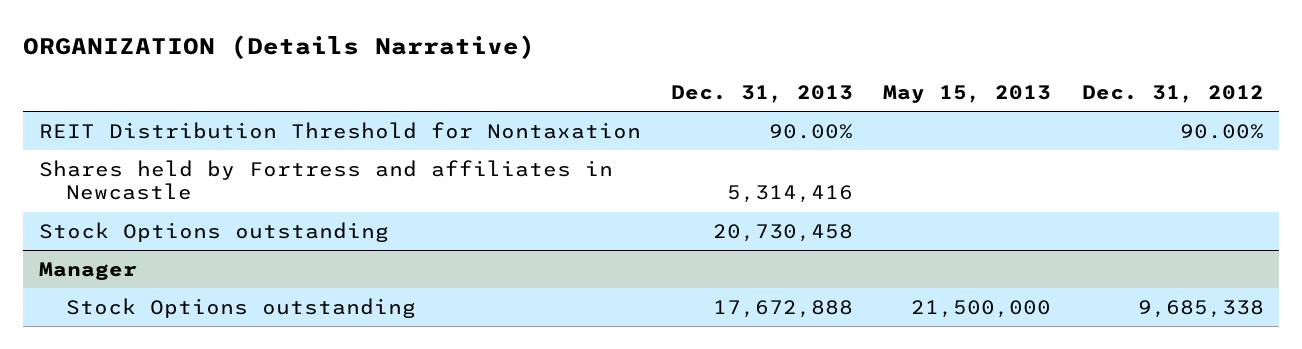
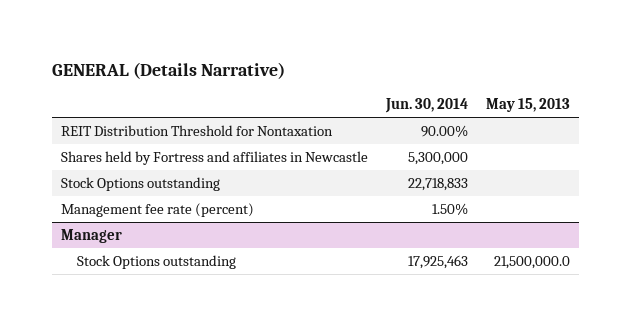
- ORGANIZATION (Details Narrative)
+ GENERAL (Details Narrative)
- | Dec. 31, 2013 | May 15, 2013 | Dec. 31, 2012
+ | Jun. 30, 2014 | May 15, 2013
+ Management fee rate (percent) | 1.50% |
@ Manager
- Stock Options outstanding | 17,672,888 | 21,500,000 | 9,685,338
+ Stock Options outstanding | 17,925,463 | 21,500,000.0

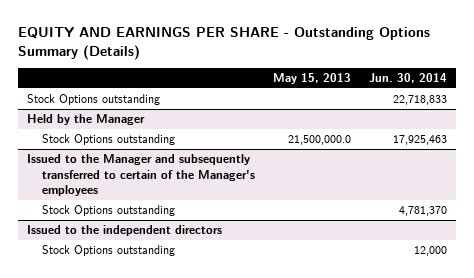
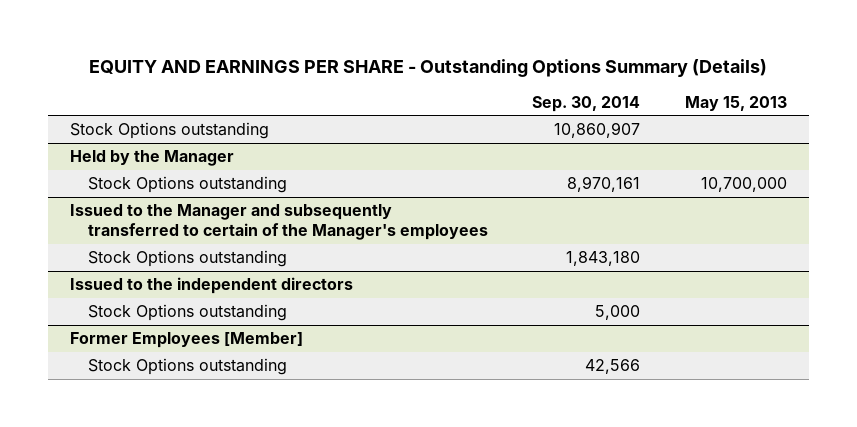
- | May 15, 2013 | Jun. 30, 2014
+ | Sep. 30, 2014 | May 15, 2013
@ Held by the Manager
- Stock Options outstanding | 21,500,000.0 | 17,925,463
+ Stock Options outstanding | 8,970,161 | 10,700,000
+ Former Employees [Member]
+ Stock Options outstanding | 42,566 |

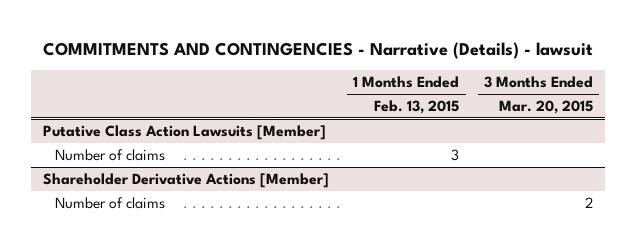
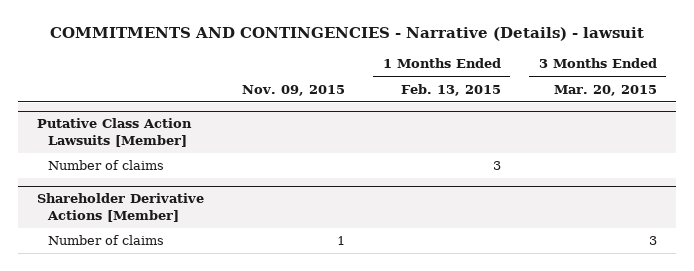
- | 1 Months Ended Feb. 13, 2015 | 3 Months Ended Mar. 20, 2015
+ | Nov. 09, 2015 | 1 Months Ended Feb. 13, 2015 | 3 Months Ended Mar. 20, 2015
@ Shareholder Derivative Actions [Member]
- Number of claims | | 2
+ Number of claims | 1 | | 3

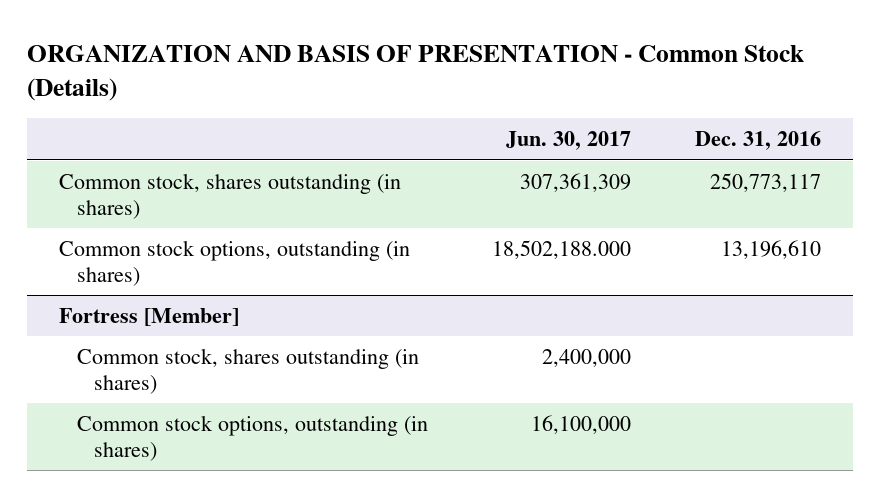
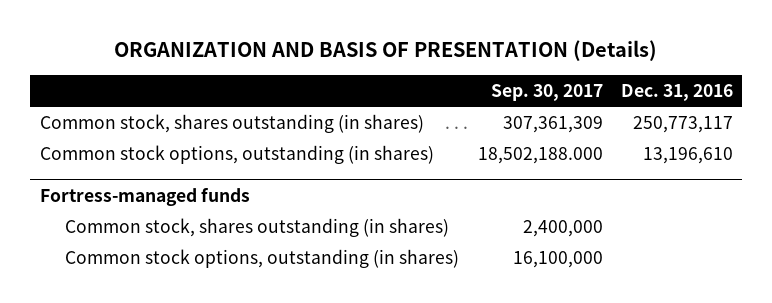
- ORGANIZATION AND BASIS OF PRESENTATION - Common Stock (Details)
+ ORGANIZATION AND BASIS OF PRESENTATION (Details)
- | Jun. 30, 2017 | Dec. 31, 2016
+ | Sep. 30, 2017 | Dec. 31, 2016
- Fortress [Member]
+ Fortress-managed funds

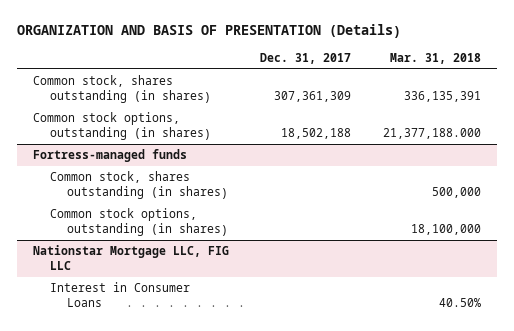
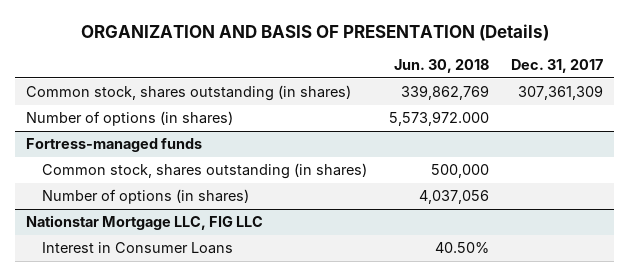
- | Dec. 31, 2017 | Mar. 31, 2018
+ | Jun. 30, 2018 | Dec. 31, 2017
- Common stock options, outstanding (in shares) | 18,502,188 | 21,377,188.000
+ Number of options (in shares) | 5,573,972.000 |
@ Fortress-managed funds
- Common stock options, outstanding (in shares) | | 18,100,000
+ Number of options (in shares) | 4,037,056 |

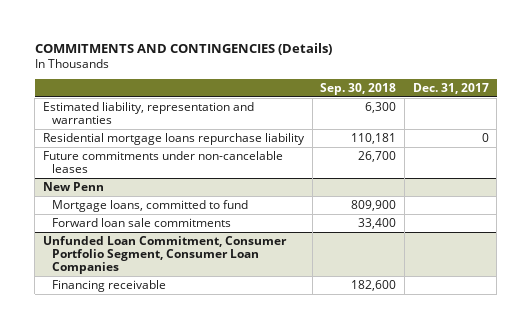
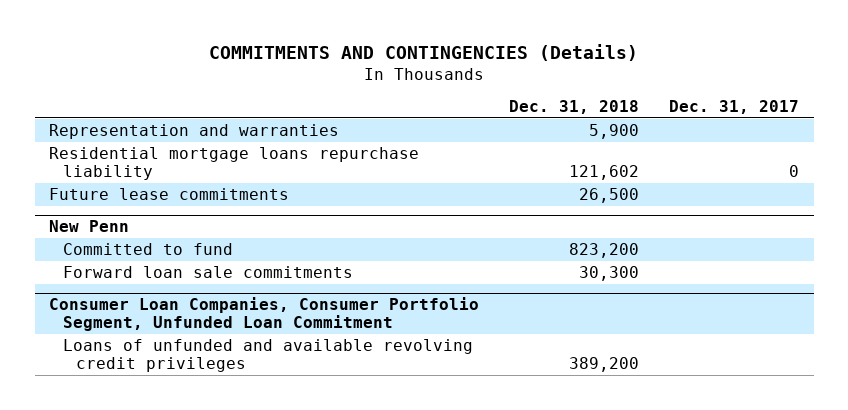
- | Sep. 30, 2018 | Dec. 31, 2017
+ | Dec. 31, 2018 | Dec. 31, 2017
- Estimated liability, representation and warranties | 6,300 |
+ Representation and warranties | 5,900 |
- Future commitments under non-cancelable leases | 26,700 |
+ Future lease commitments | 26,500 |
@ New Penn
- Mortgage loans, committed to fund | 809,900 |
+ Committed to fund | 823,200 |
- Unfunded Loan Commitment, Consumer Portfolio Segment, Consumer Loan Companies
- Financing receivable | 182,600 |
+ Consumer Loan Companies, Consumer Portfolio Segment, Unfunded Loan Commitment
+ Loans of unfunded and available revolving credit privileges | 389,200 |

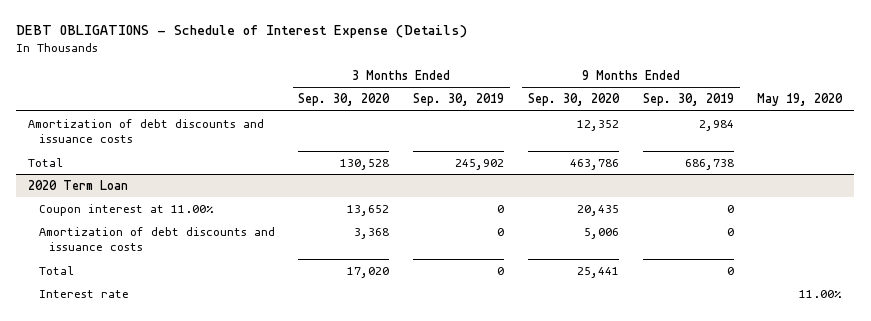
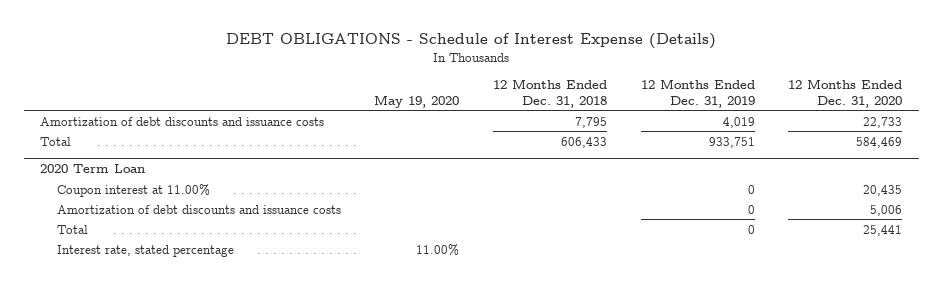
- | 3 Months Ended Sep. 30, 2020 | 3 Months Ended Sep. 30, 2019 | 9 Months Ended Sep. 30, 2020 | 9 Months Ended Sep. 30, 2019 | May 19, 2020
+ | May 19, 2020 | 12 Months Ended Dec. 31, 2018 | 12 Months Ended Dec. 31, 2019 | 12 Months Ended Dec. 31, 2020
@ 2020 Term Loan
- Interest rate | | | | | 11.00%
+ Interest rate, stated percentage | 11.00% | | |

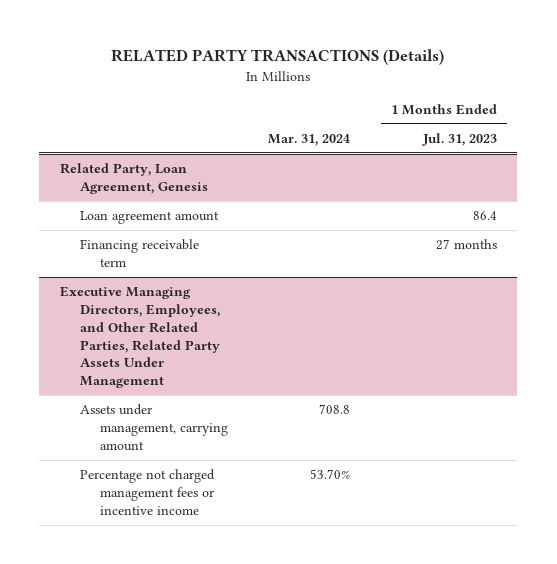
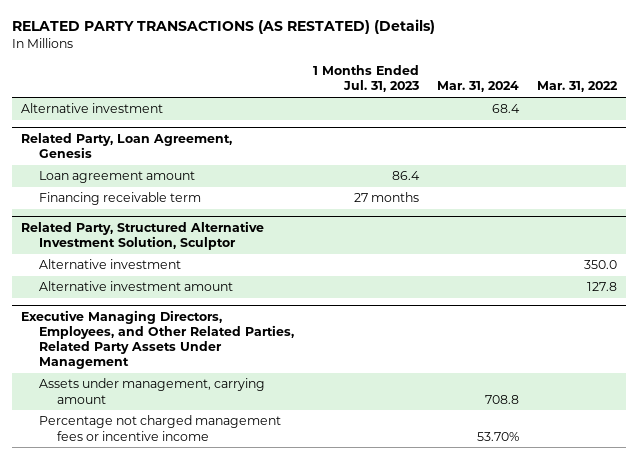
- RELATED PARTY TRANSACTIONS (Details)
+ RELATED PARTY TRANSACTIONS (AS RESTATED) (Details)
- | Mar. 31, 2024 | 1 Months Ended Jul. 31, 2023
+ | 1 Months Ended Jul. 31, 2023 | Mar. 31, 2024 | Mar. 31, 2022
+ Alternative investment | | 68.4 |
+ Related Party, Structured Alternative Investment Solution, Sculptor
+ Alternative investment | | | 350.0
+ Alternative investment amount | | | 127.8

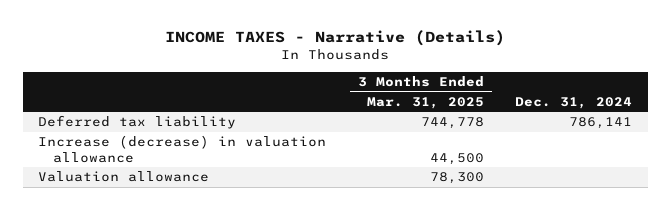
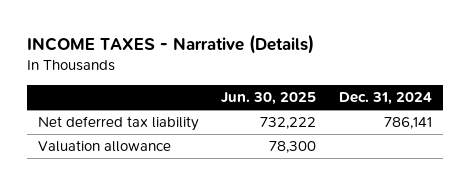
- | 3 Months Ended Mar. 31, 2025 | Dec. 31, 2024
+ | Jun. 30, 2025 | Dec. 31, 2024
- Deferred tax liability | 744,778 | 786,141
- Increase (decrease) in valuation allowance | 44,500 |
+ Net deferred tax liability | 732,222 | 786,141

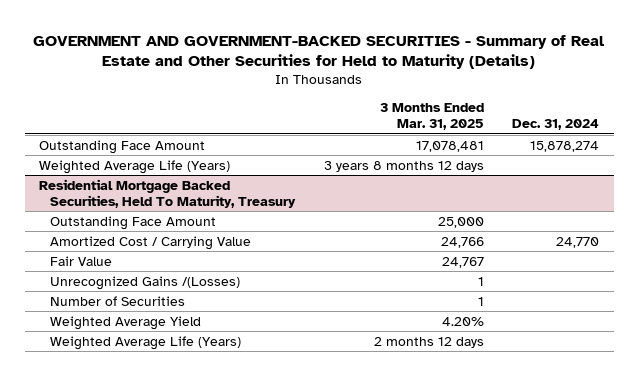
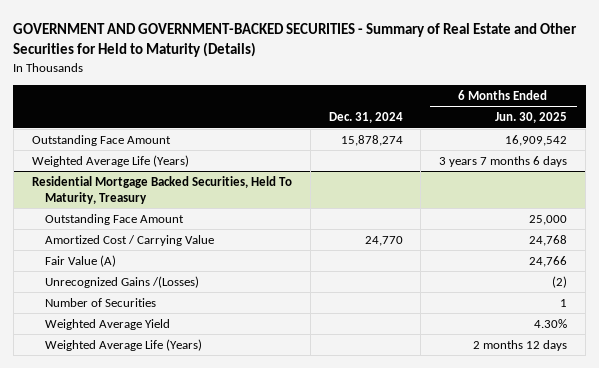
- | 3 Months Ended Mar. 31, 2025 | Dec. 31, 2024
+ | Dec. 31, 2024 | 6 Months Ended Jun. 30, 2025
@ Residential Mortgage Backed Securities, Held To Maturity, Treasury
- Fair Value | 24,767 |
+ Fair Value (A) | | 24,766

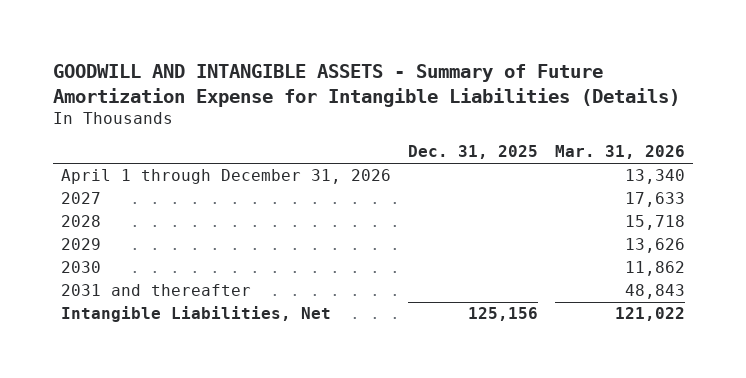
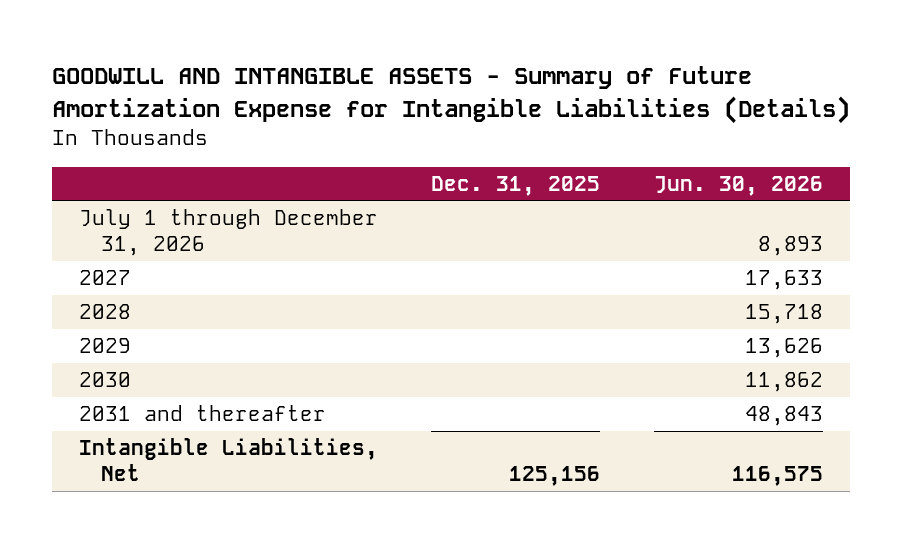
- | Dec. 31, 2025 | Mar. 31, 2026
+ | Dec. 31, 2025 | Jun. 30, 2026
- April 1 through December 31, 2026 | | 13,340
+ July 1 through December 31, 2026 | | 8,893

